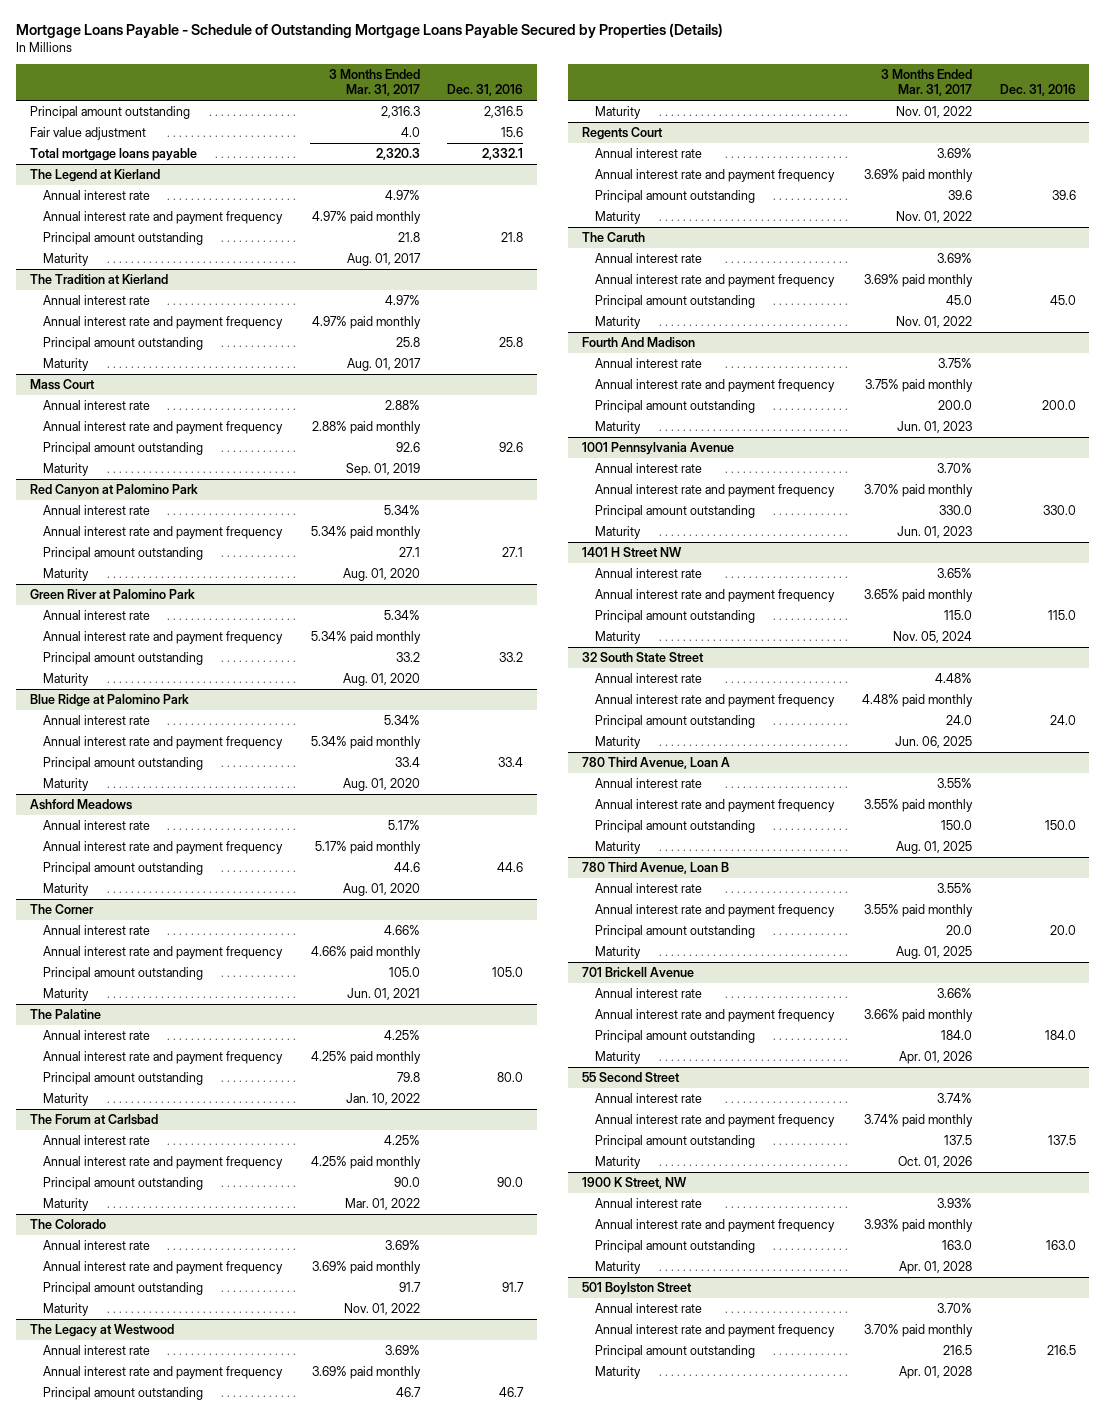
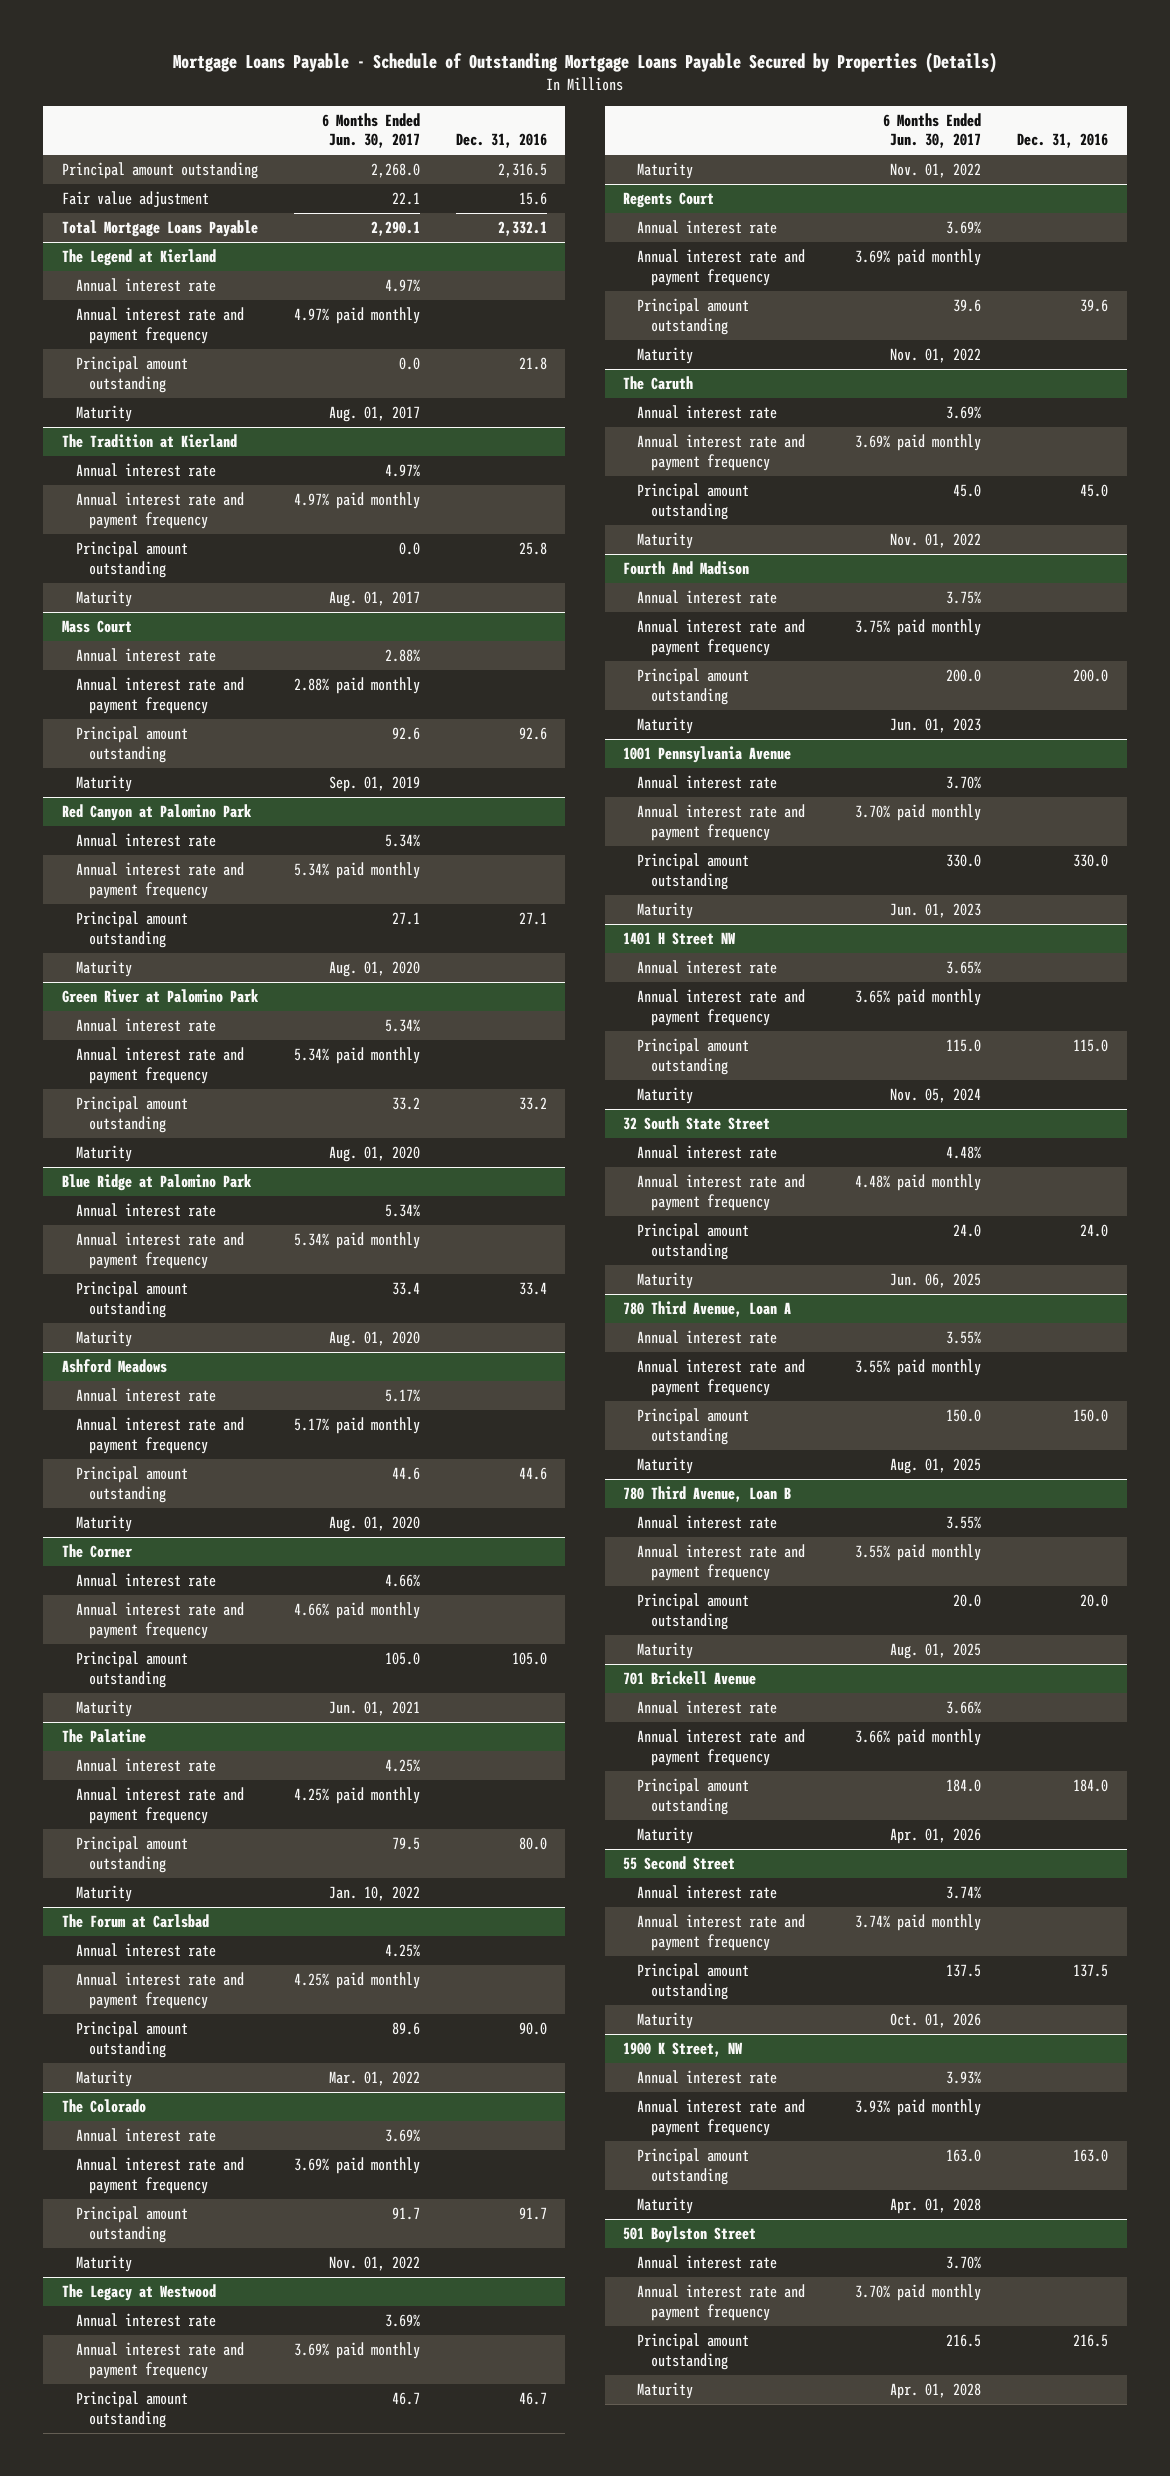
- | 3 Months Ended Mar. 31, 2017 | Dec. 31, 2016
+ | 6 Months Ended Jun. 30, 2017 | Dec. 31, 2016
- Total mortgage loans payable | 2,320.3 | 2,332.1
+ Total Mortgage Loans Payable | 2,290.1 | 2,332.1

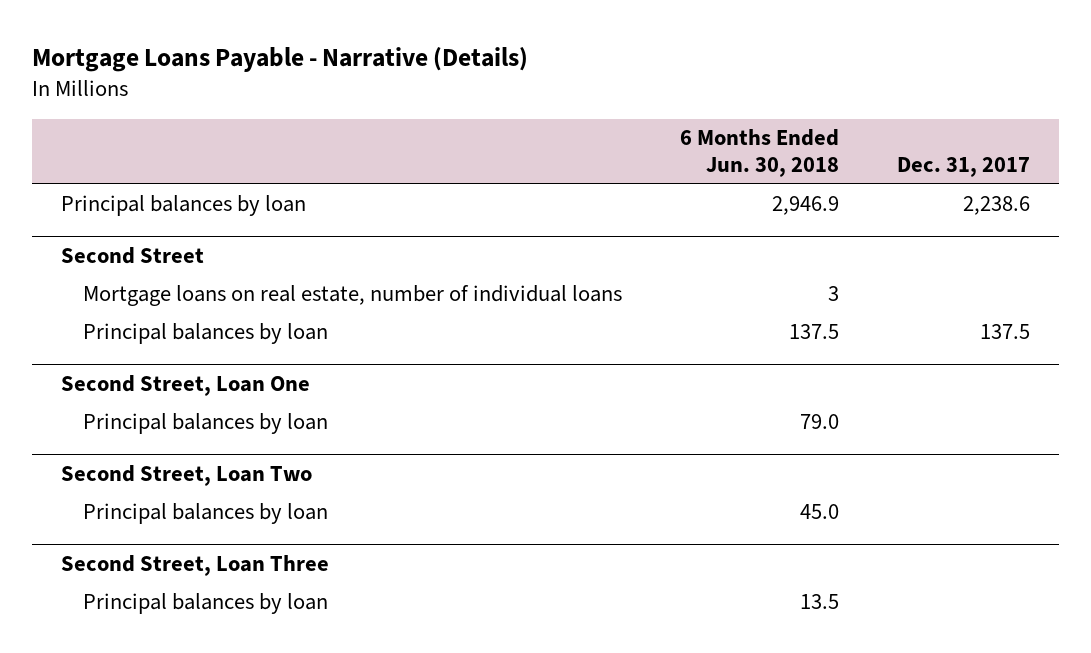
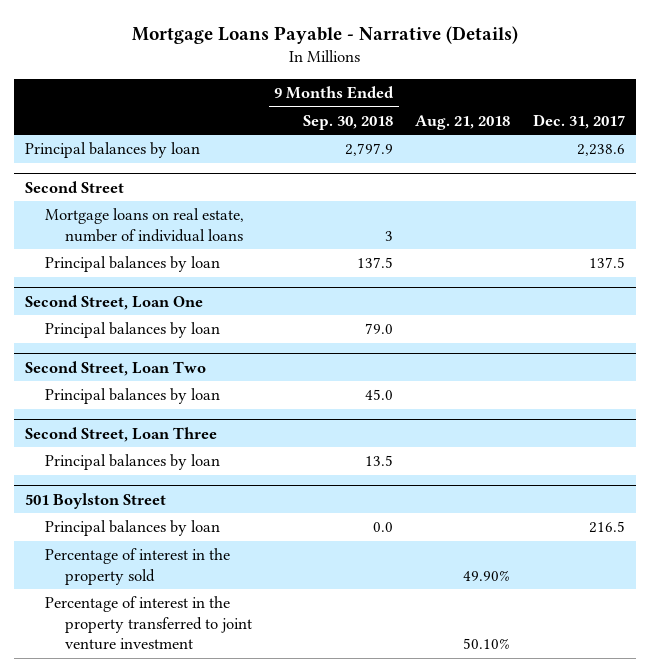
- | 6 Months Ended Jun. 30, 2018 | Dec. 31, 2017
+ | 9 Months Ended Sep. 30, 2018 | Aug. 21, 2018 | Dec. 31, 2017
+ 501 Boylston Street
+ Principal balances by loan | 0.0 | | 216.5
+ Percentage of interest in the property sold | | 49.90% |
+ Percentage of interest in the property transferred to joint venture investment | | 50.10% |

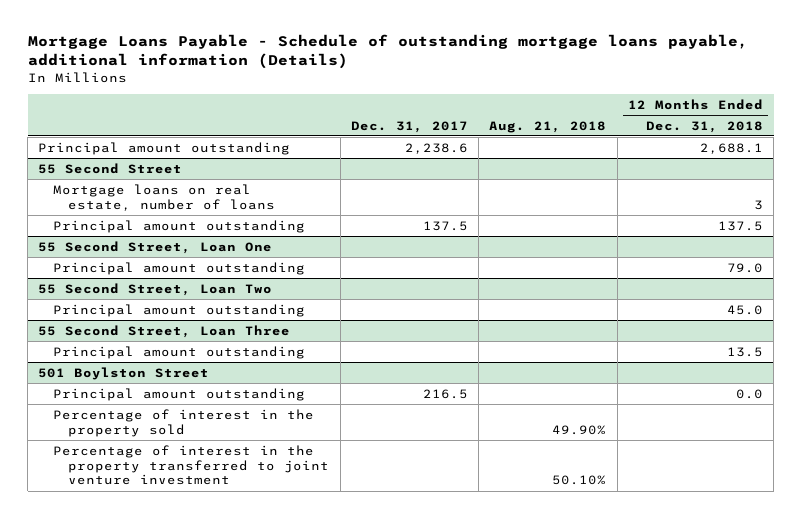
- Mortgage Loans Payable - Narrative (Details)
+ Mortgage Loans Payable - Schedule of outstanding mortgage loans payable, additional information (Details)
- | 9 Months Ended Sep. 30, 2018 | Aug. 21, 2018 | Dec. 31, 2017
+ | Dec. 31, 2017 | Aug. 21, 2018 | 12 Months Ended Dec. 31, 2018
- Principal balances by loan | 2,797.9 | | 2,238.6
- Second Street
- Mortgage loans on real estate, number of individual loans | 3 | |
- Principal balances by loan | 137.5 | | 137.5
- Second Street, Loan One
- Principal balances by loan | 79.0 | |
- Second Street, Loan Two
- Principal balances by loan | 45.0 | |
- Second Street, Loan Three
- Principal balances by loan | 13.5 | |
+ Principal amount outstanding | 2,238.6 | | 2,688.1
+ 55 Second Street
+ Mortgage loans on real estate, number of loans | | | 3
+ Principal amount outstanding | 137.5 | | 137.5
+ 55 Second Street, Loan One
+ Principal amount outstanding | | | 79.0
+ 55 Second Street, Loan Two
+ Principal amount outstanding | | | 45.0
+ 55 Second Street, Loan Three
+ Principal amount outstanding | | | 13.5
@ 501 Boylston Street
- Principal balances by loan | 0.0 | | 216.5
+ Principal amount outstanding | 216.5 | | 0.0

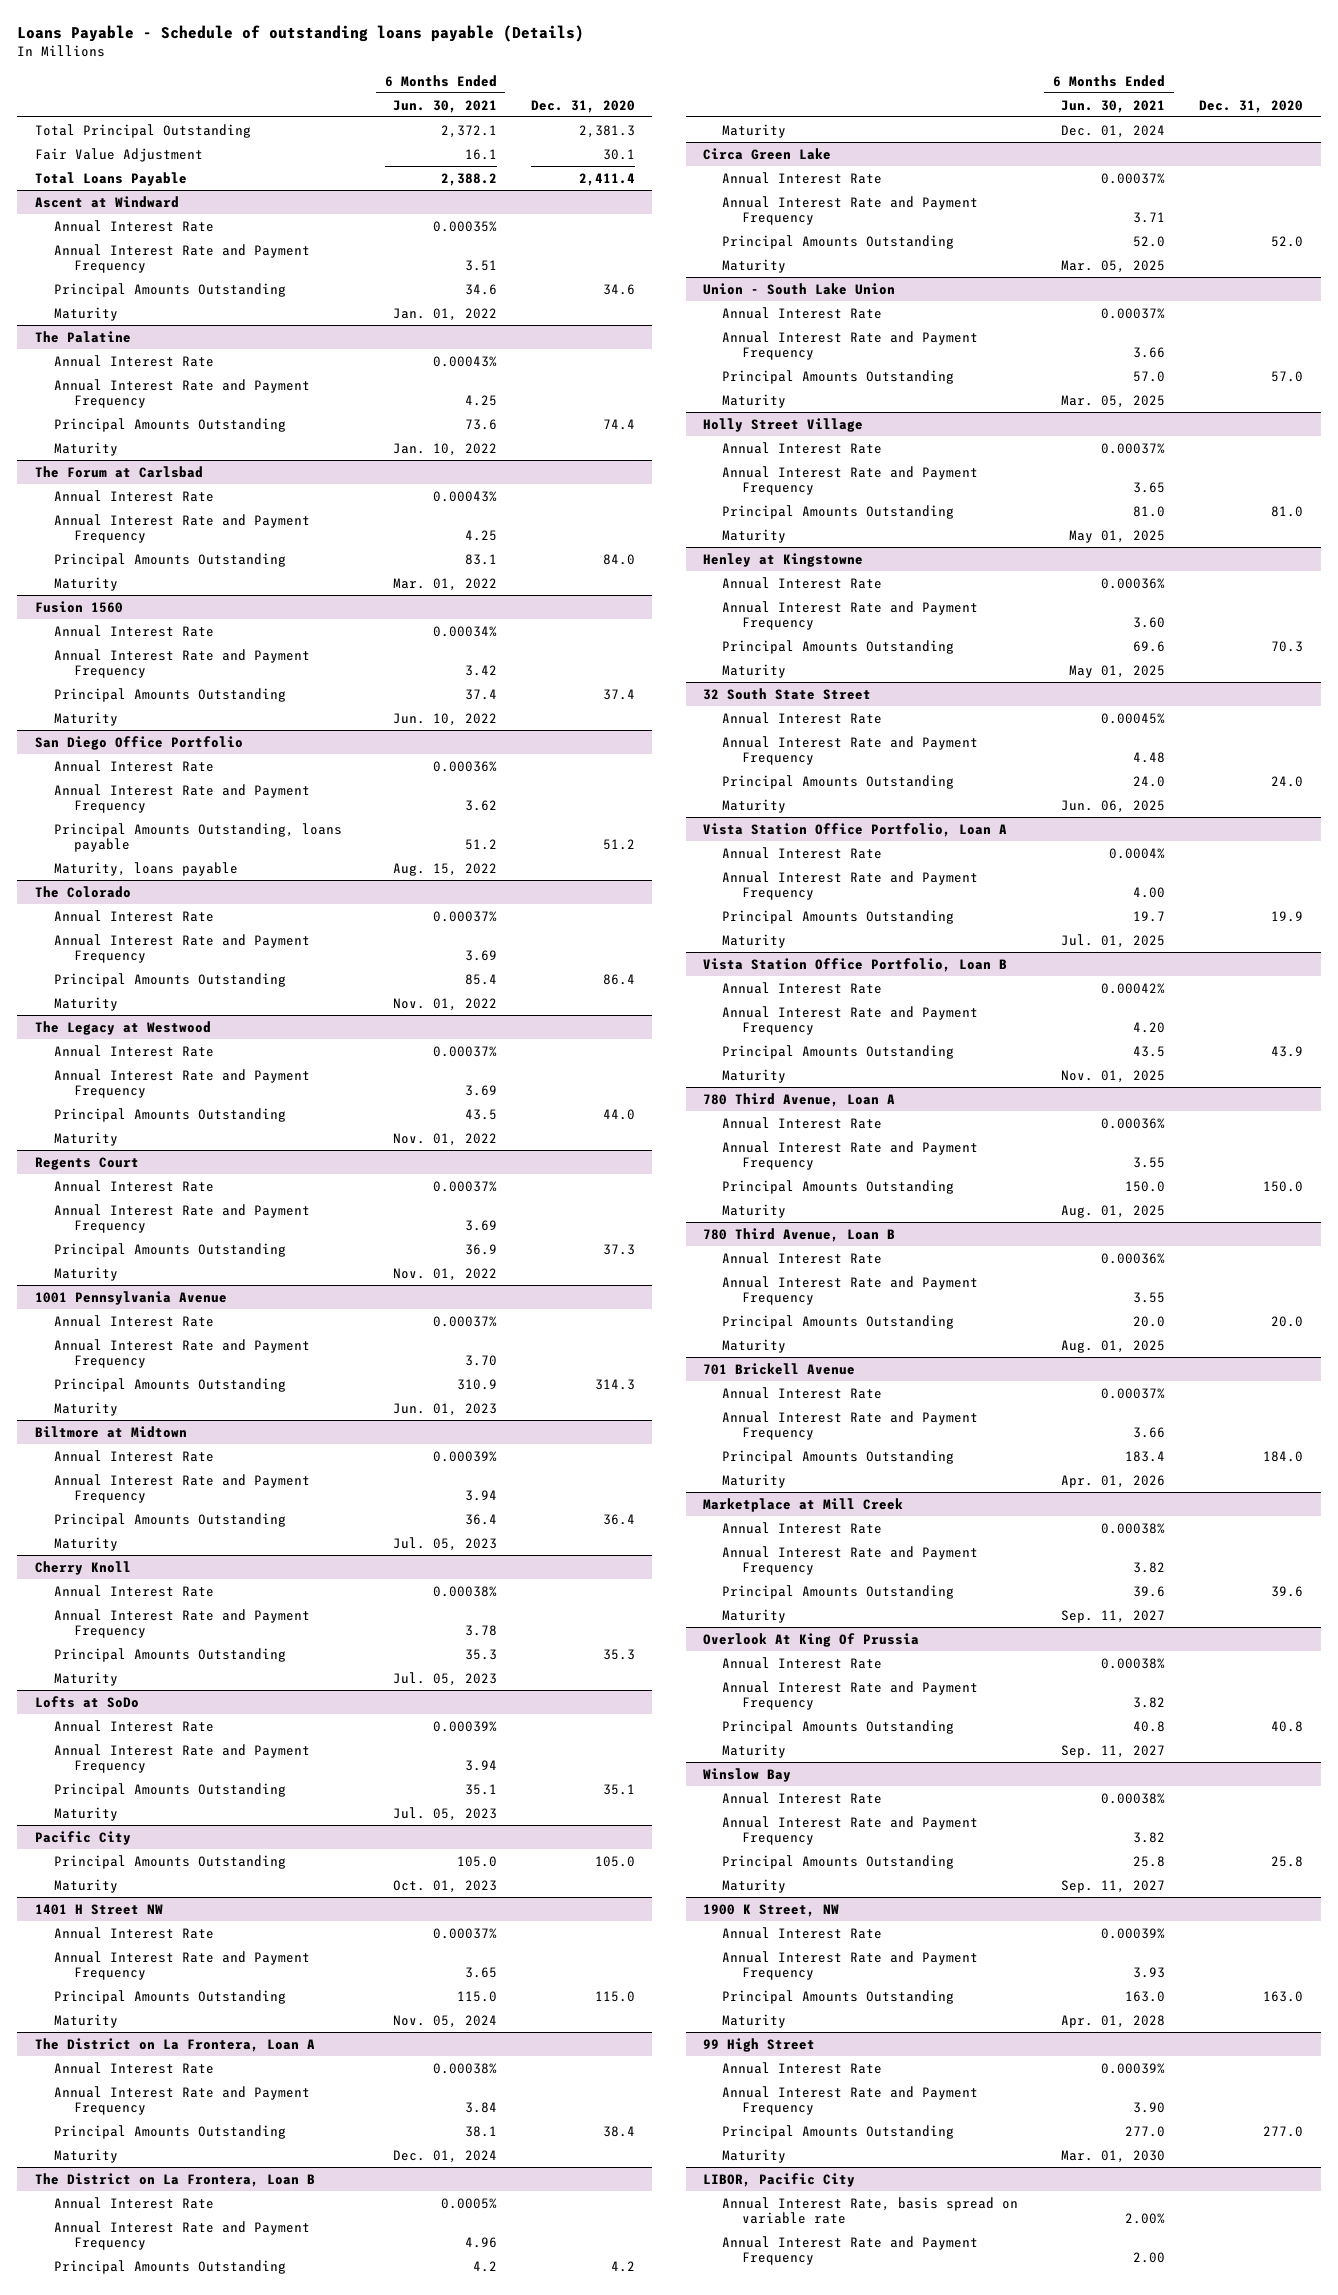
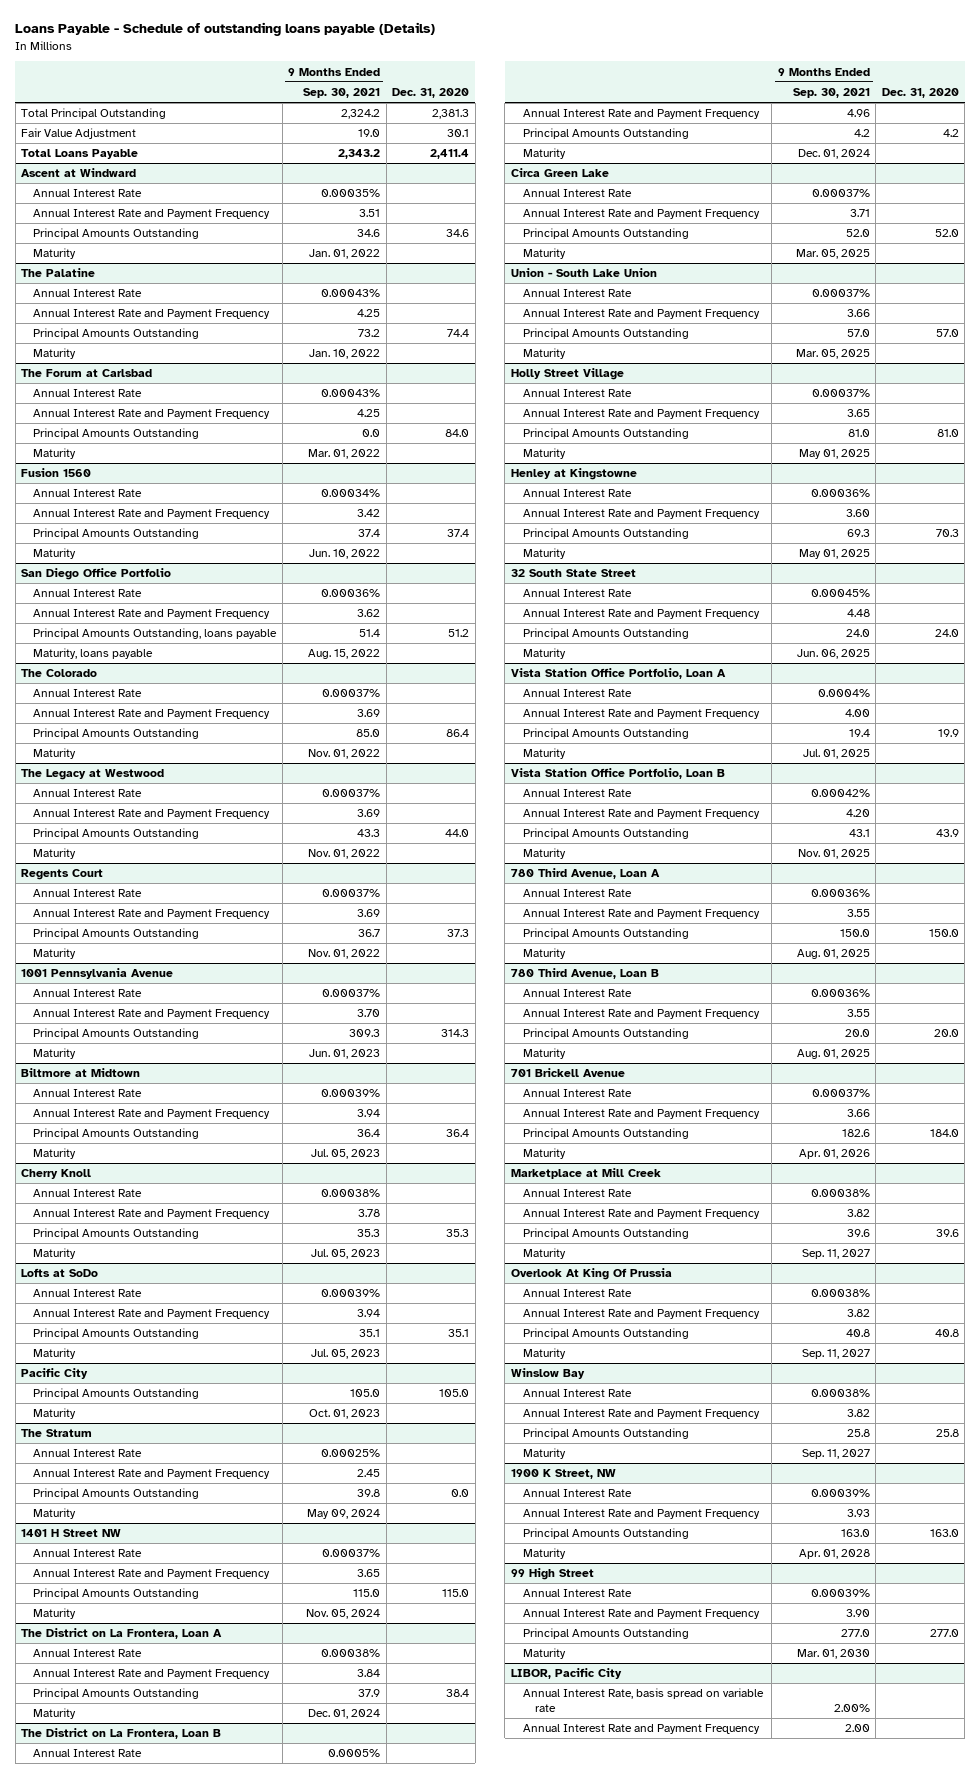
- | 6 Months Ended Jun. 30, 2021 | Dec. 31, 2020
+ | 9 Months Ended Sep. 30, 2021 | Dec. 31, 2020
+ The Stratum
+ Annual Interest Rate | 0.00025% |
+ Annual Interest Rate and Payment Frequency | 2.45 |
+ Principal Amounts Outstanding | 39.8 | 0.0
+ Maturity | May 09, 2024 |

